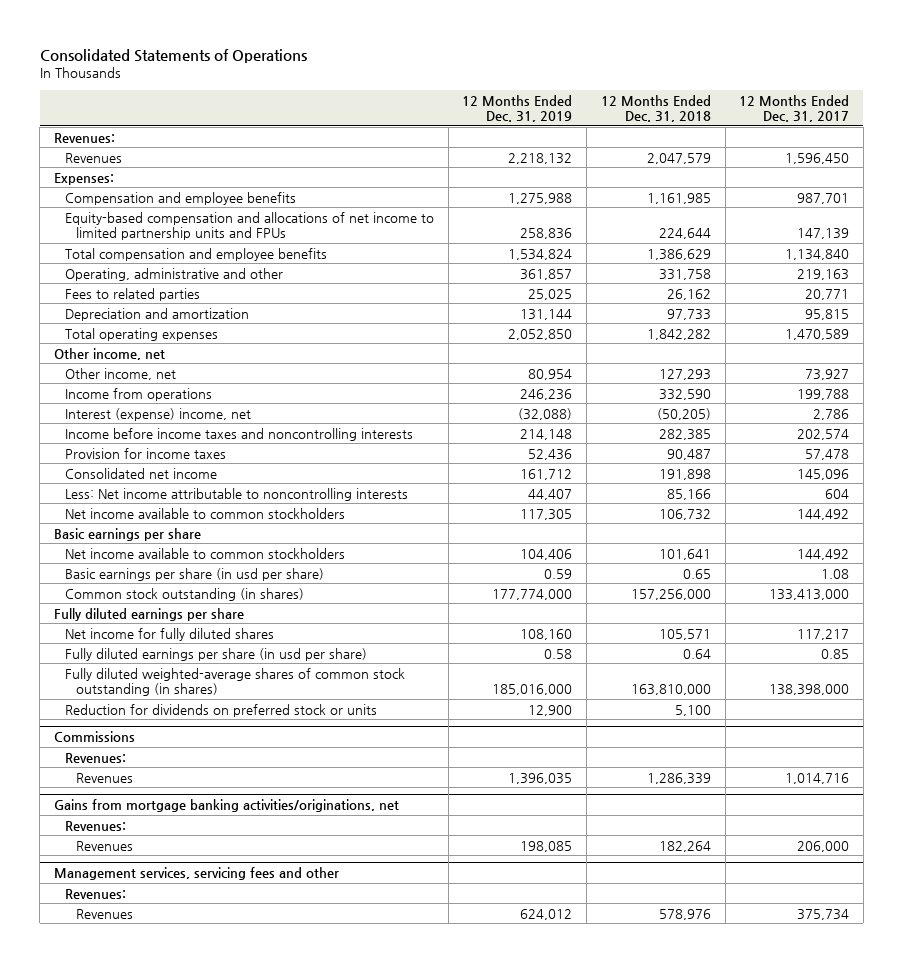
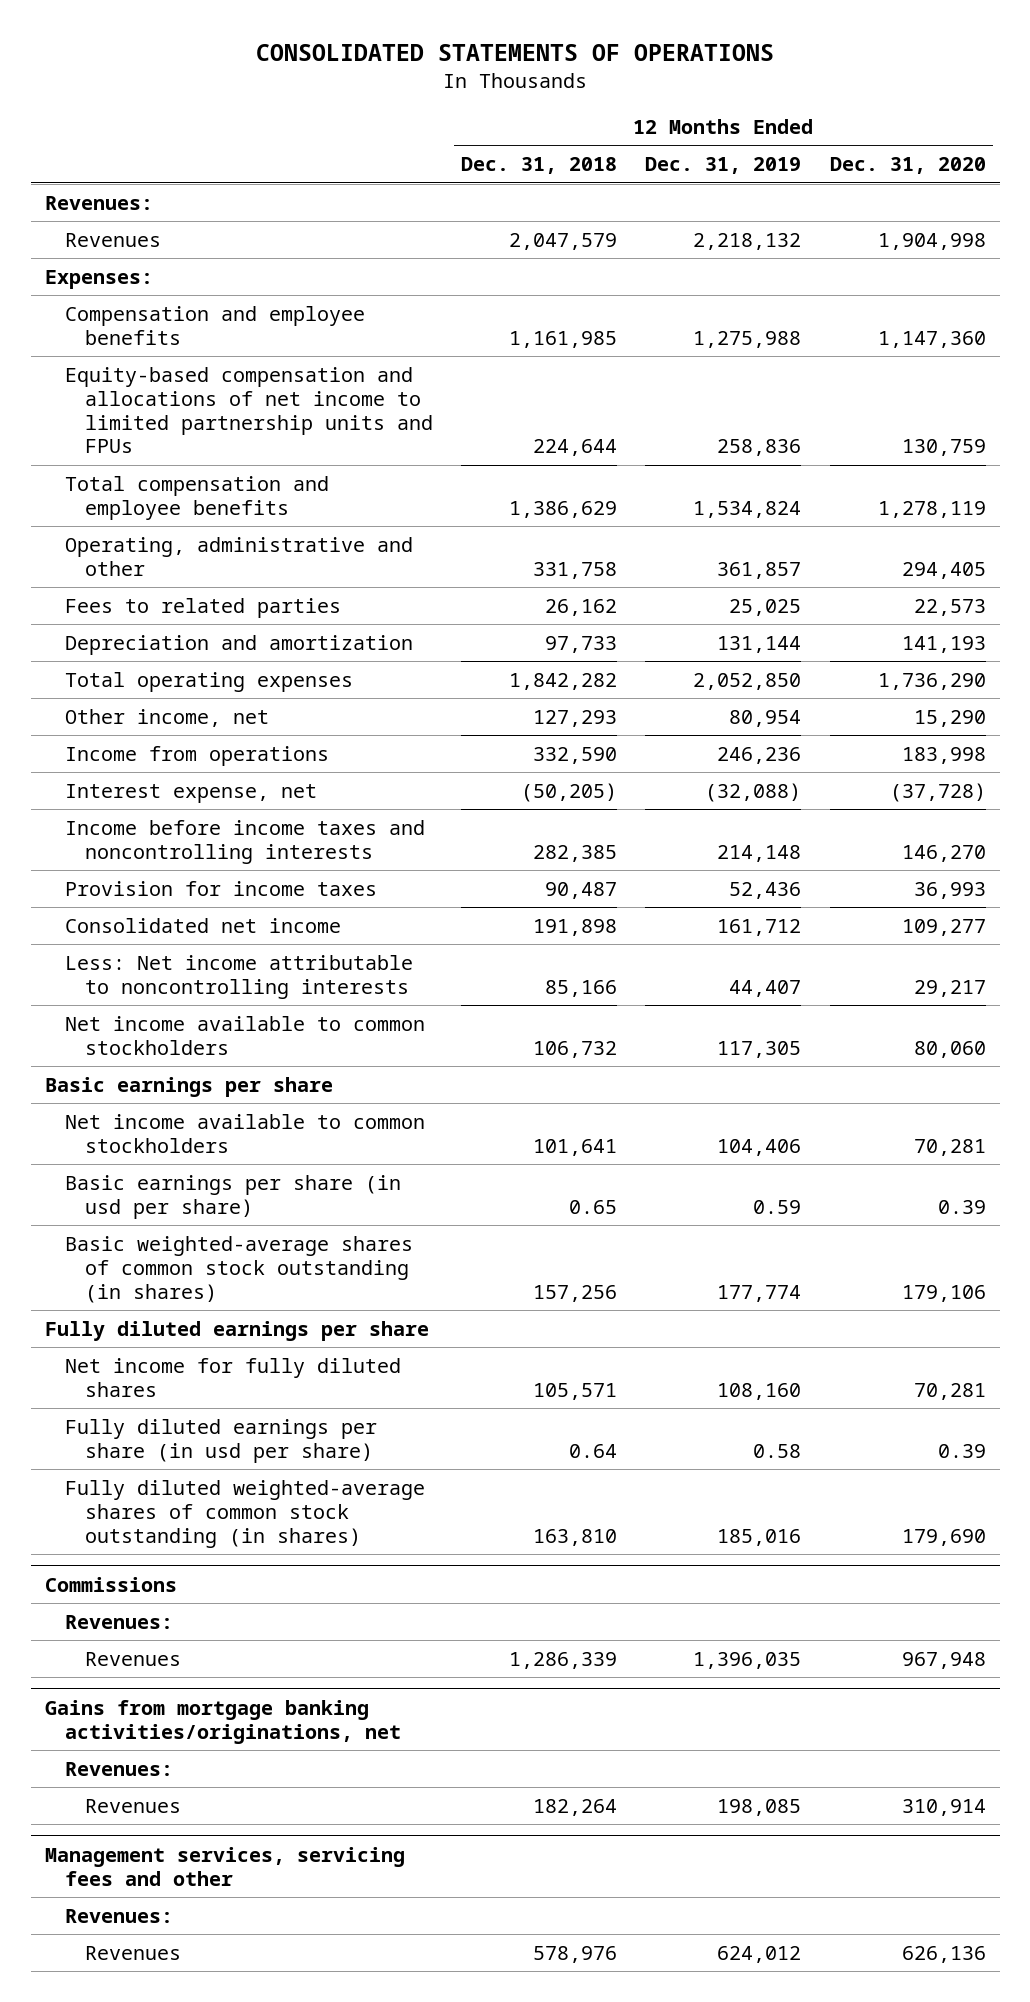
- Consolidated Statements of Operations
+ CONSOLIDATED STATEMENTS OF OPERATIONS
- | 12 Months Ended Dec. 31, 2019 | 12 Months Ended Dec. 31, 2018 | 12 Months Ended Dec. 31, 2017
+ | 12 Months Ended Dec. 31, 2018 | 12 Months Ended Dec. 31, 2019 | 12 Months Ended Dec. 31, 2020
- Other income, net
- Interest (expense) income, net | (32,088) | (50,205) | 2,786
+ Interest expense, net | (50,205) | (32,088) | (37,728)
- Common stock outstanding (in shares) | 177,774,000 | 157,256,000 | 133,413,000
+ Basic weighted-average shares of common stock outstanding (in shares) | 157,256 | 177,774 | 179,106
- Fully diluted weighted-average shares of common stock outstanding (in shares) | 185,016,000 | 163,810,000 | 138,398,000
- Reduction for dividends on preferred stock or units | 12,900 | 5,100 |
+ Fully diluted weighted-average shares of common stock outstanding (in shares) | 163,810 | 185,016 | 179,690

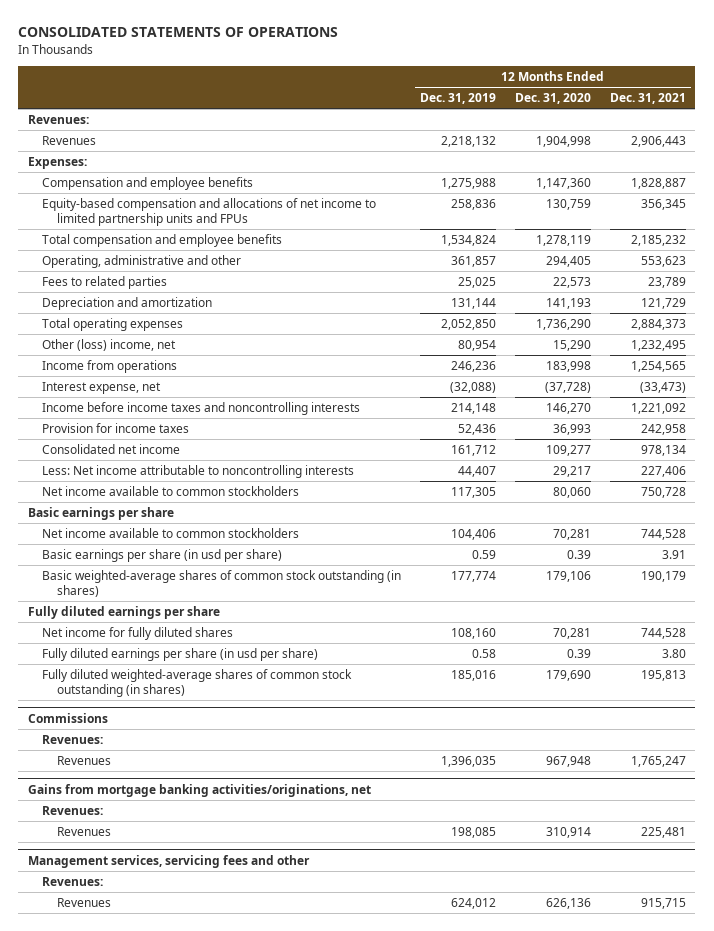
- | 12 Months Ended Dec. 31, 2018 | 12 Months Ended Dec. 31, 2019 | 12 Months Ended Dec. 31, 2020
+ | 12 Months Ended Dec. 31, 2019 | 12 Months Ended Dec. 31, 2020 | 12 Months Ended Dec. 31, 2021
- Other income, net | 127,293 | 80,954 | 15,290
+ Other (loss) income, net | 80,954 | 15,290 | 1,232,495

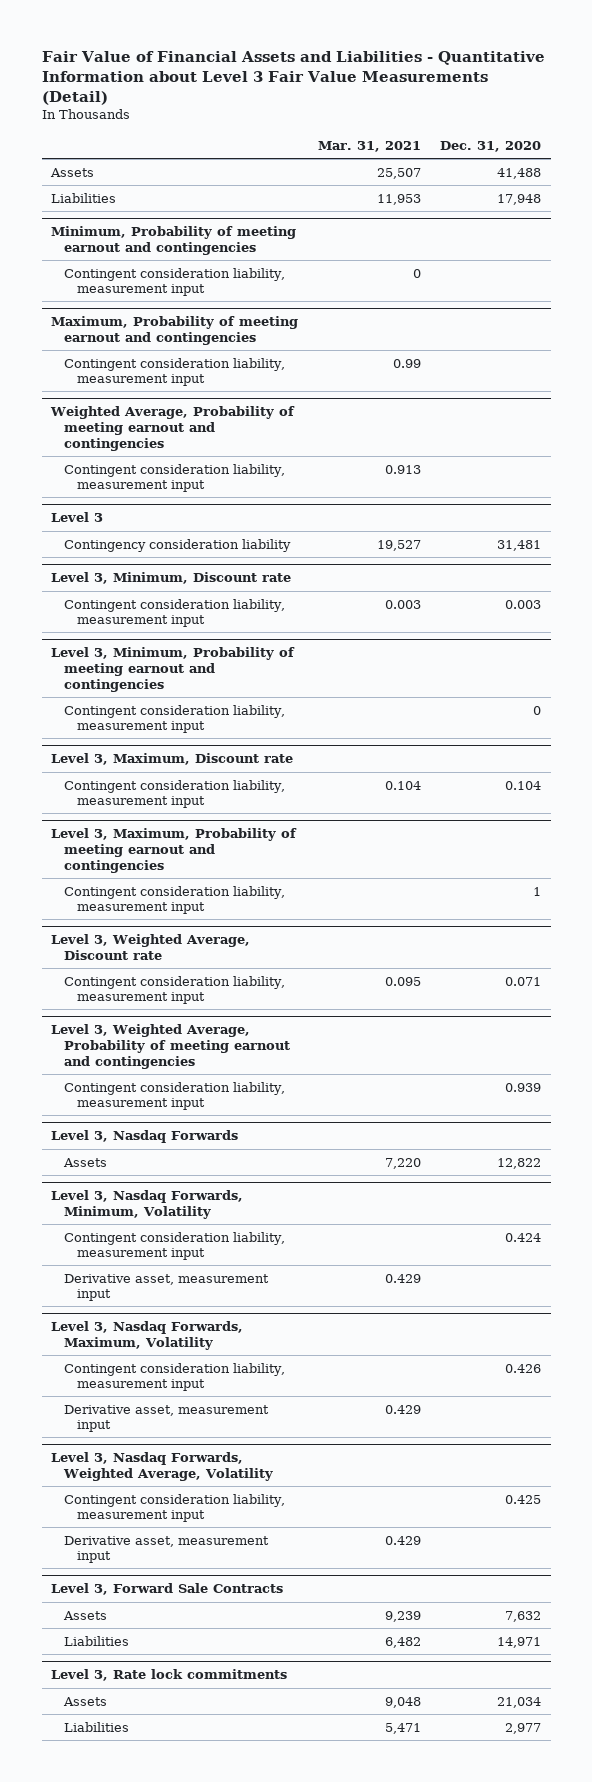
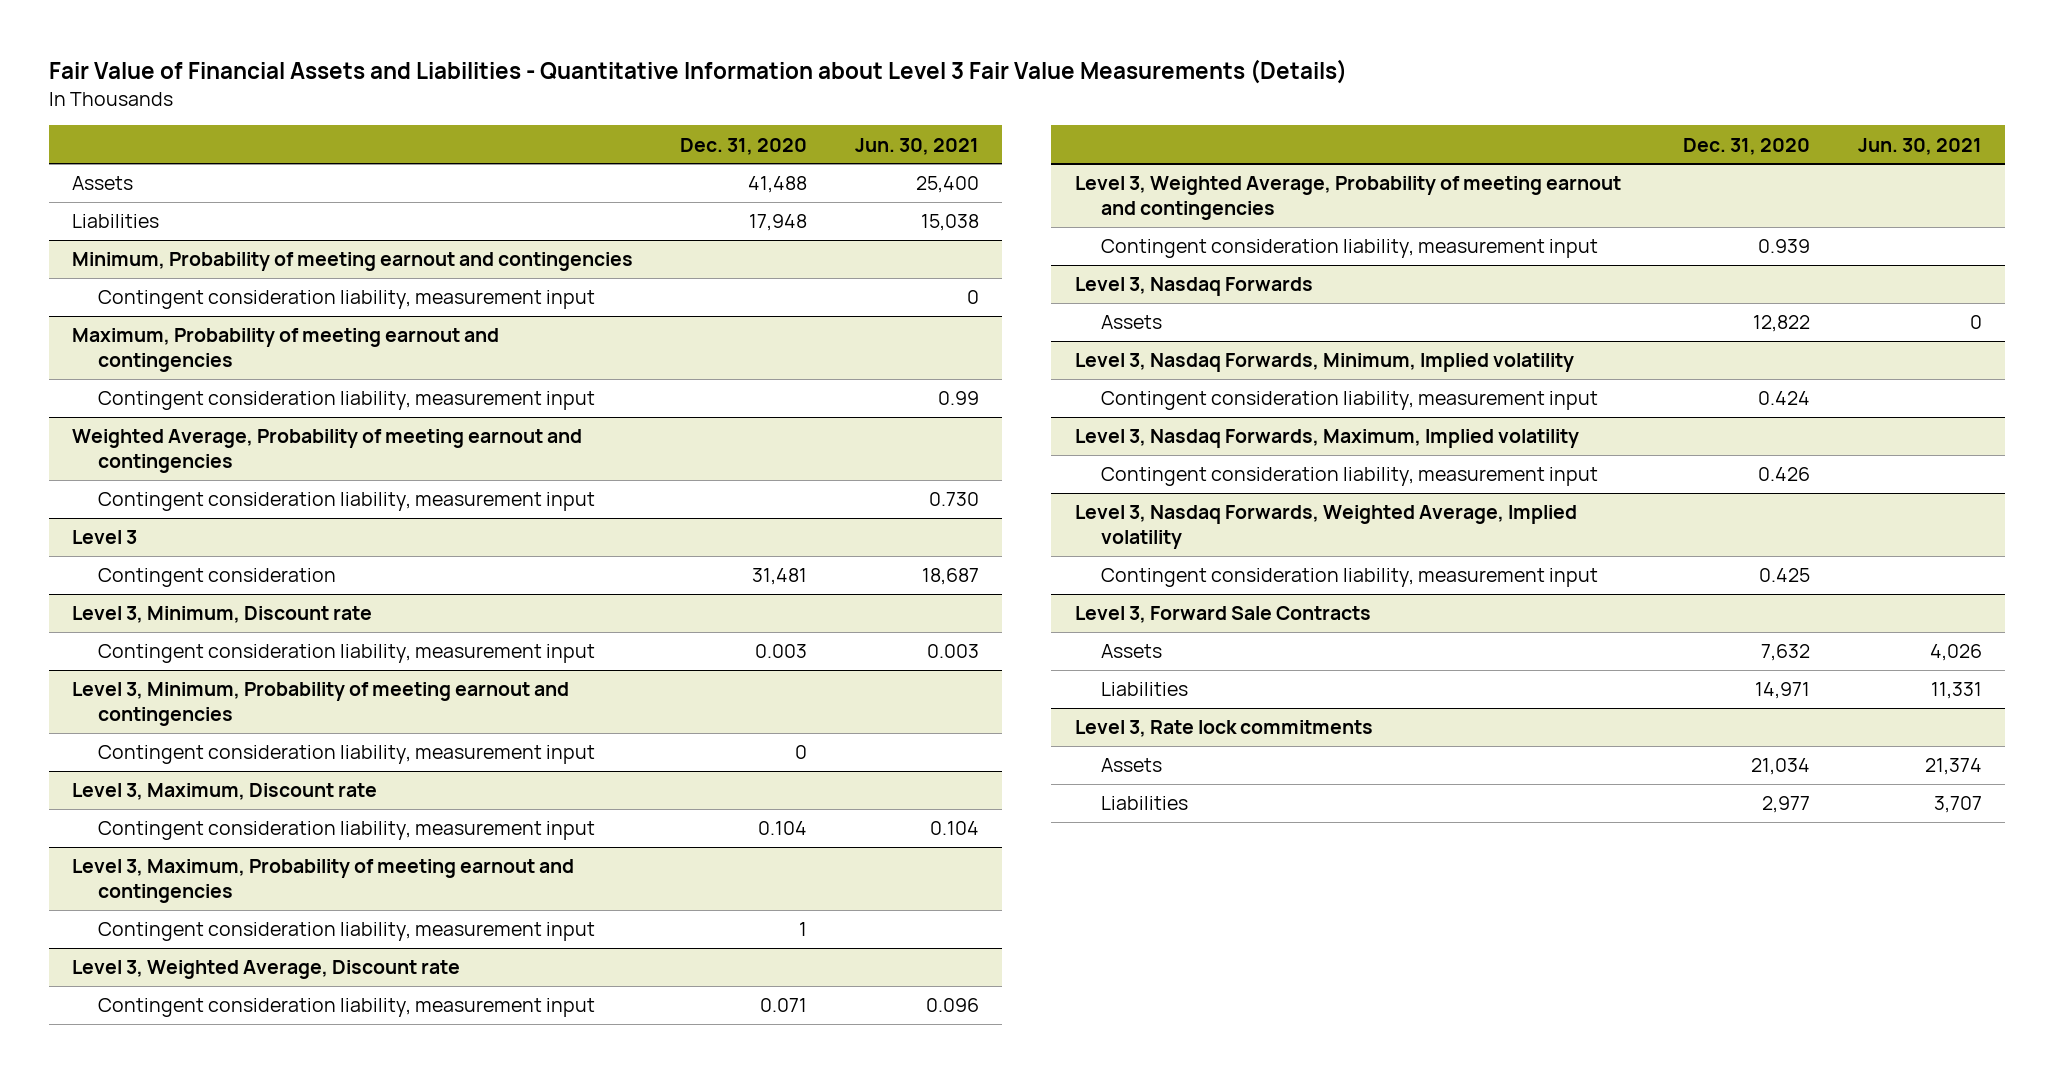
- Fair Value of Financial Assets and Liabilities - Quantitative Information about Level 3 Fair Value Measurements (Detail)
+ Fair Value of Financial Assets and Liabilities - Quantitative Information about Level 3 Fair Value Measurements (Details)
- | Mar. 31, 2021 | Dec. 31, 2020
+ | Dec. 31, 2020 | Jun. 30, 2021
@ Level 3
- Contingency consideration liability | 19,527 | 31,481
+ Contingent consideration | 31,481 | 18,687
- Level 3, Nasdaq Forwards, Minimum, Volatility
+ Level 3, Nasdaq Forwards, Minimum, Implied volatility
- Derivative asset, measurement input | 0.429 |
- Level 3, Nasdaq Forwards, Maximum, Volatility
+ Level 3, Nasdaq Forwards, Maximum, Implied volatility
- Derivative asset, measurement input | 0.429 |
- Level 3, Nasdaq Forwards, Weighted Average, Volatility
+ Level 3, Nasdaq Forwards, Weighted Average, Implied volatility
- Derivative asset, measurement input | 0.429 |

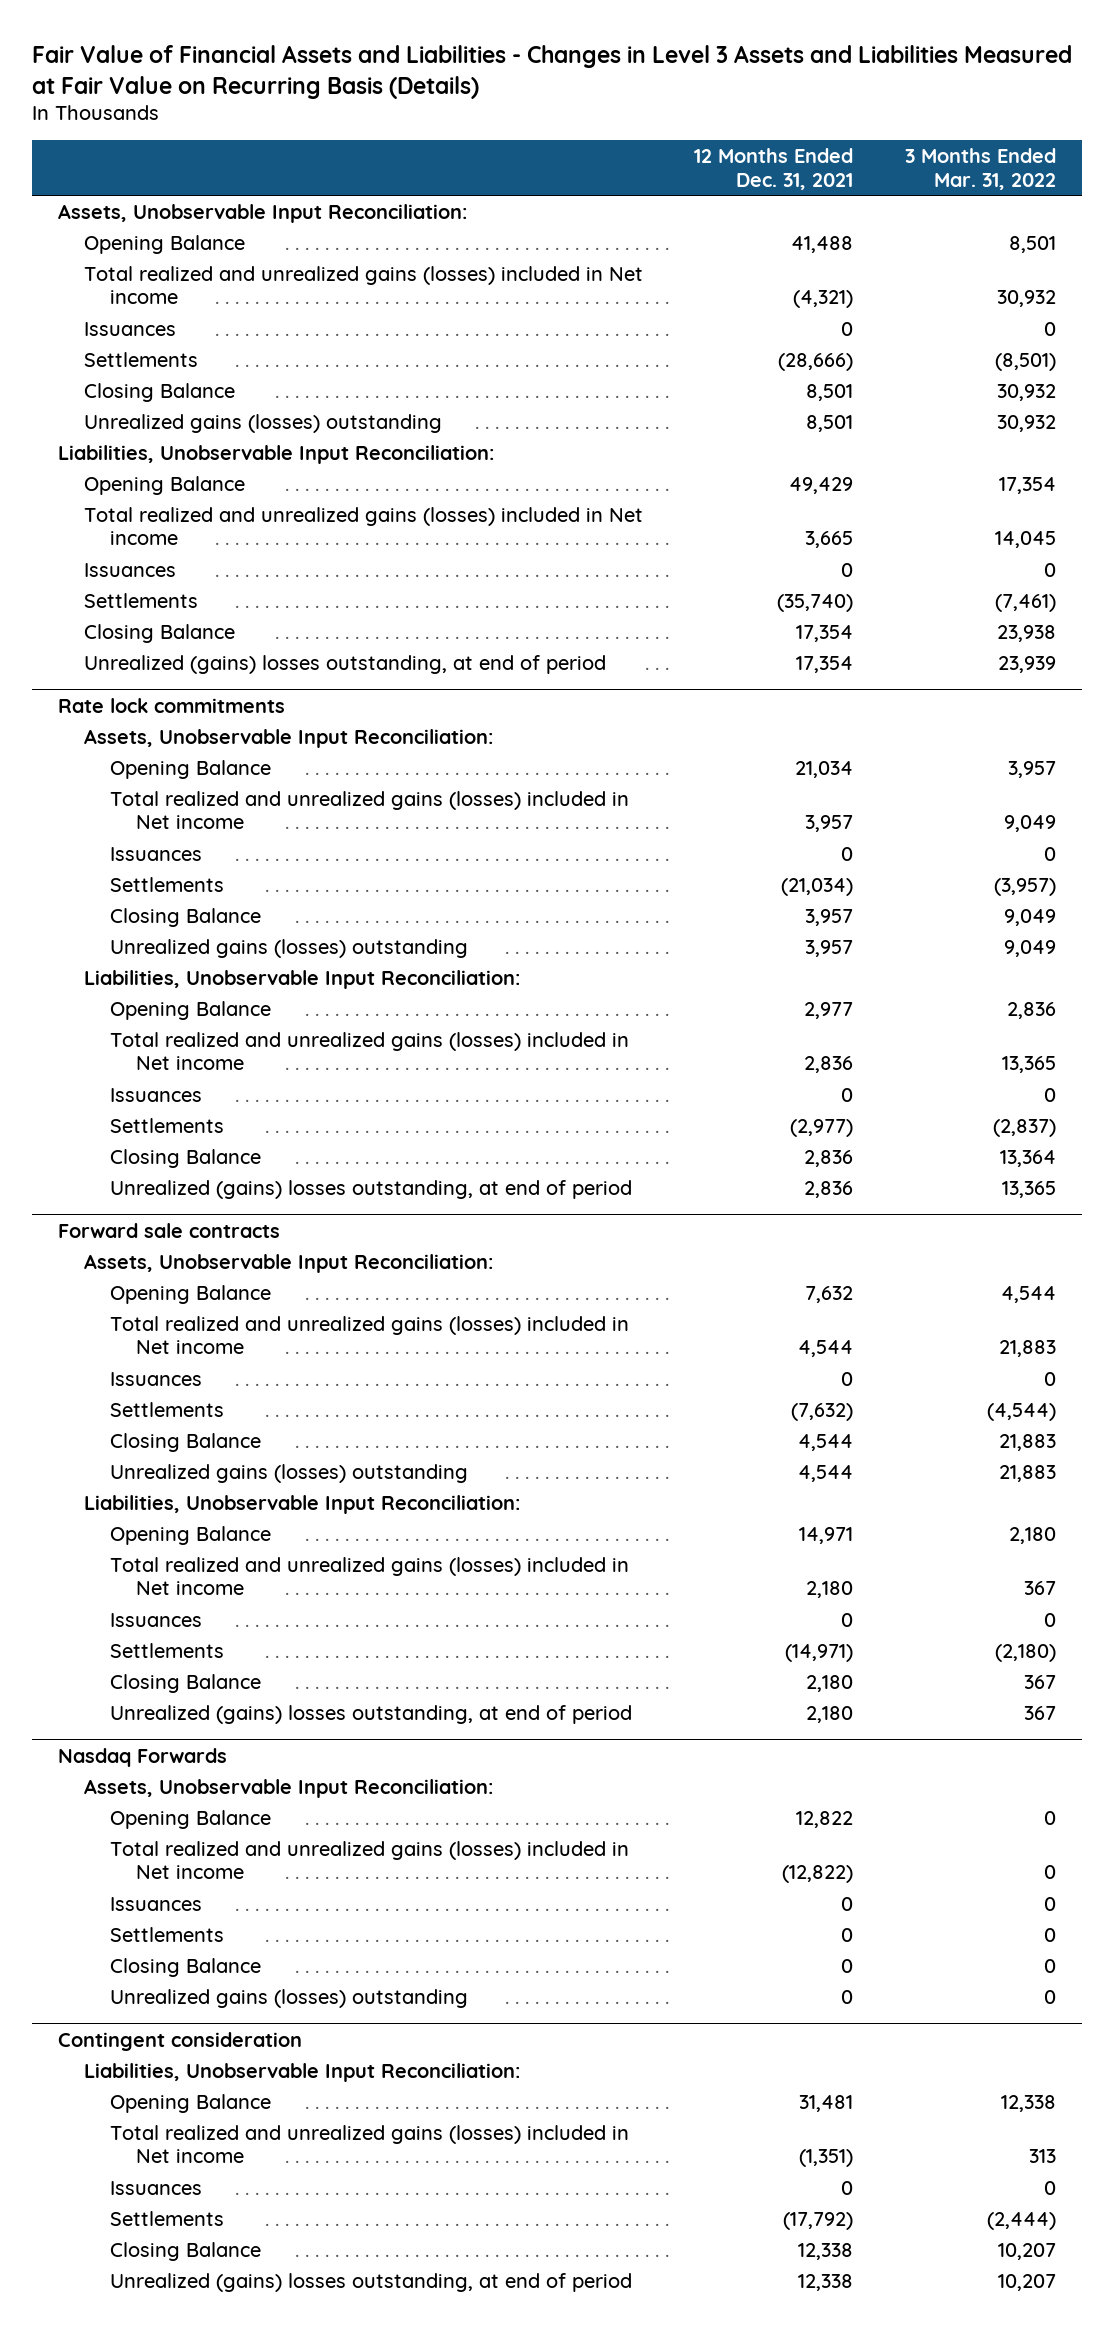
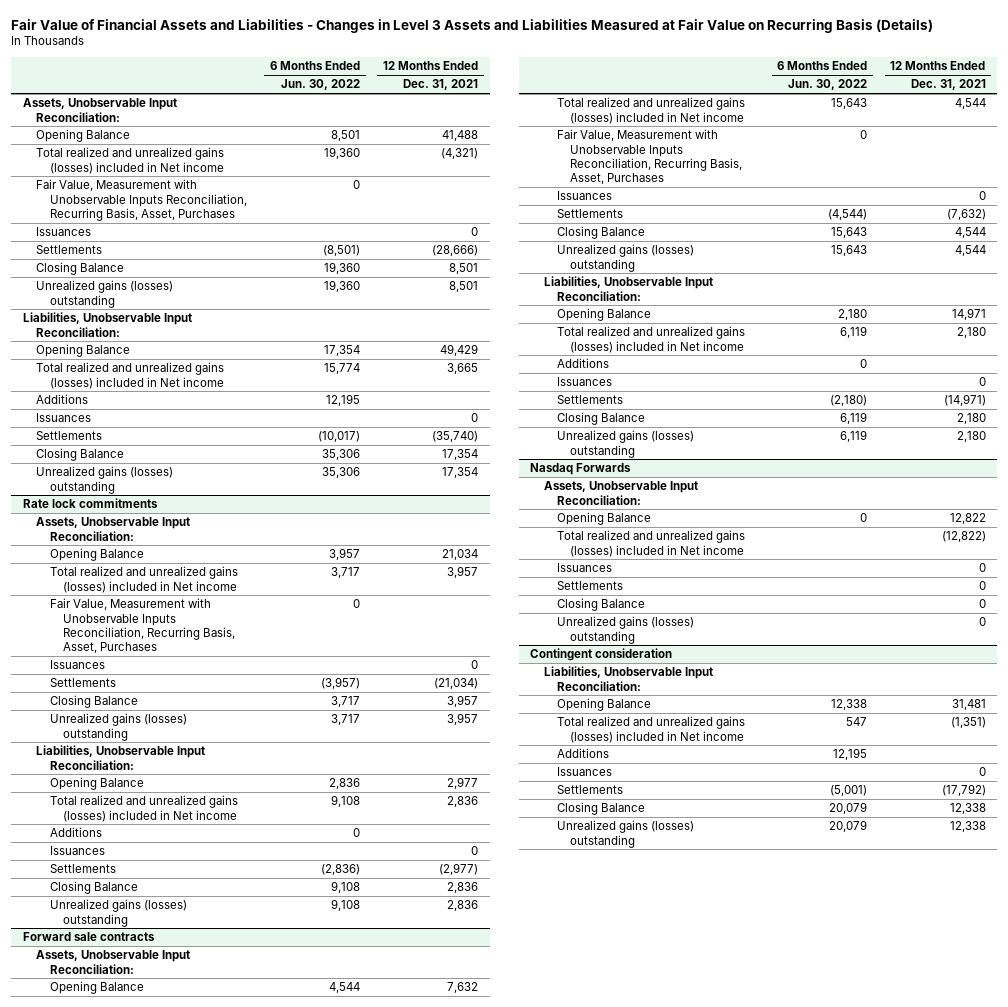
- | 12 Months Ended Dec. 31, 2021 | 3 Months Ended Mar. 31, 2022
+ | 6 Months Ended Jun. 30, 2022 | 12 Months Ended Dec. 31, 2021
+ Fair Value, Measurement with Unobservable Inputs Reconciliation, Recurring Basis, Asset, Purchases | 0 |
+ Additions | 12,195 |
- Unrealized (gains) losses outstanding, at end of period | 17,354 | 23,939
+ Unrealized gains (losses) outstanding | 35,306 | 17,354
@ Rate lock commitments
+ Fair Value, Measurement with Unobservable Inputs Reconciliation, Recurring Basis, Asset, Purchases | 0 |
+ Additions | 0 |
- Unrealized (gains) losses outstanding, at end of period | 2,836 | 13,365
+ Unrealized gains (losses) outstanding | 9,108 | 2,836
@ Forward sale contracts
+ Fair Value, Measurement with Unobservable Inputs Reconciliation, Recurring Basis, Asset, Purchases | 0 |
+ Additions | 0 |
- Unrealized (gains) losses outstanding, at end of period | 2,180 | 367
+ Unrealized gains (losses) outstanding | 6,119 | 2,180
@ Contingent consideration
+ Additions | 12,195 |
- Unrealized (gains) losses outstanding, at end of period | 12,338 | 10,207
+ Unrealized gains (losses) outstanding | 20,079 | 12,338

